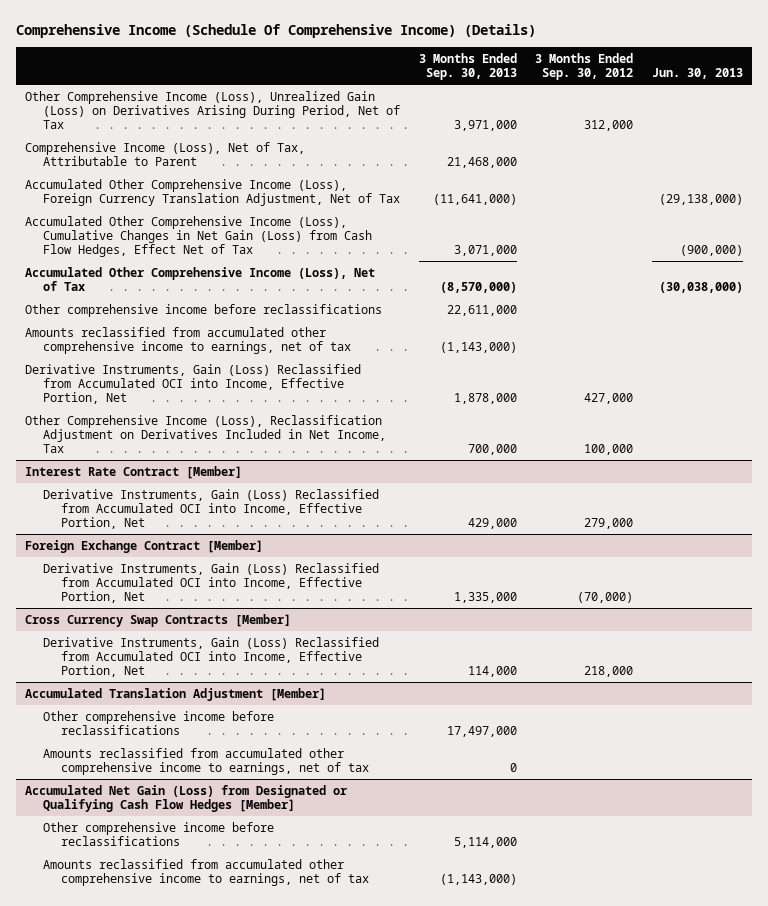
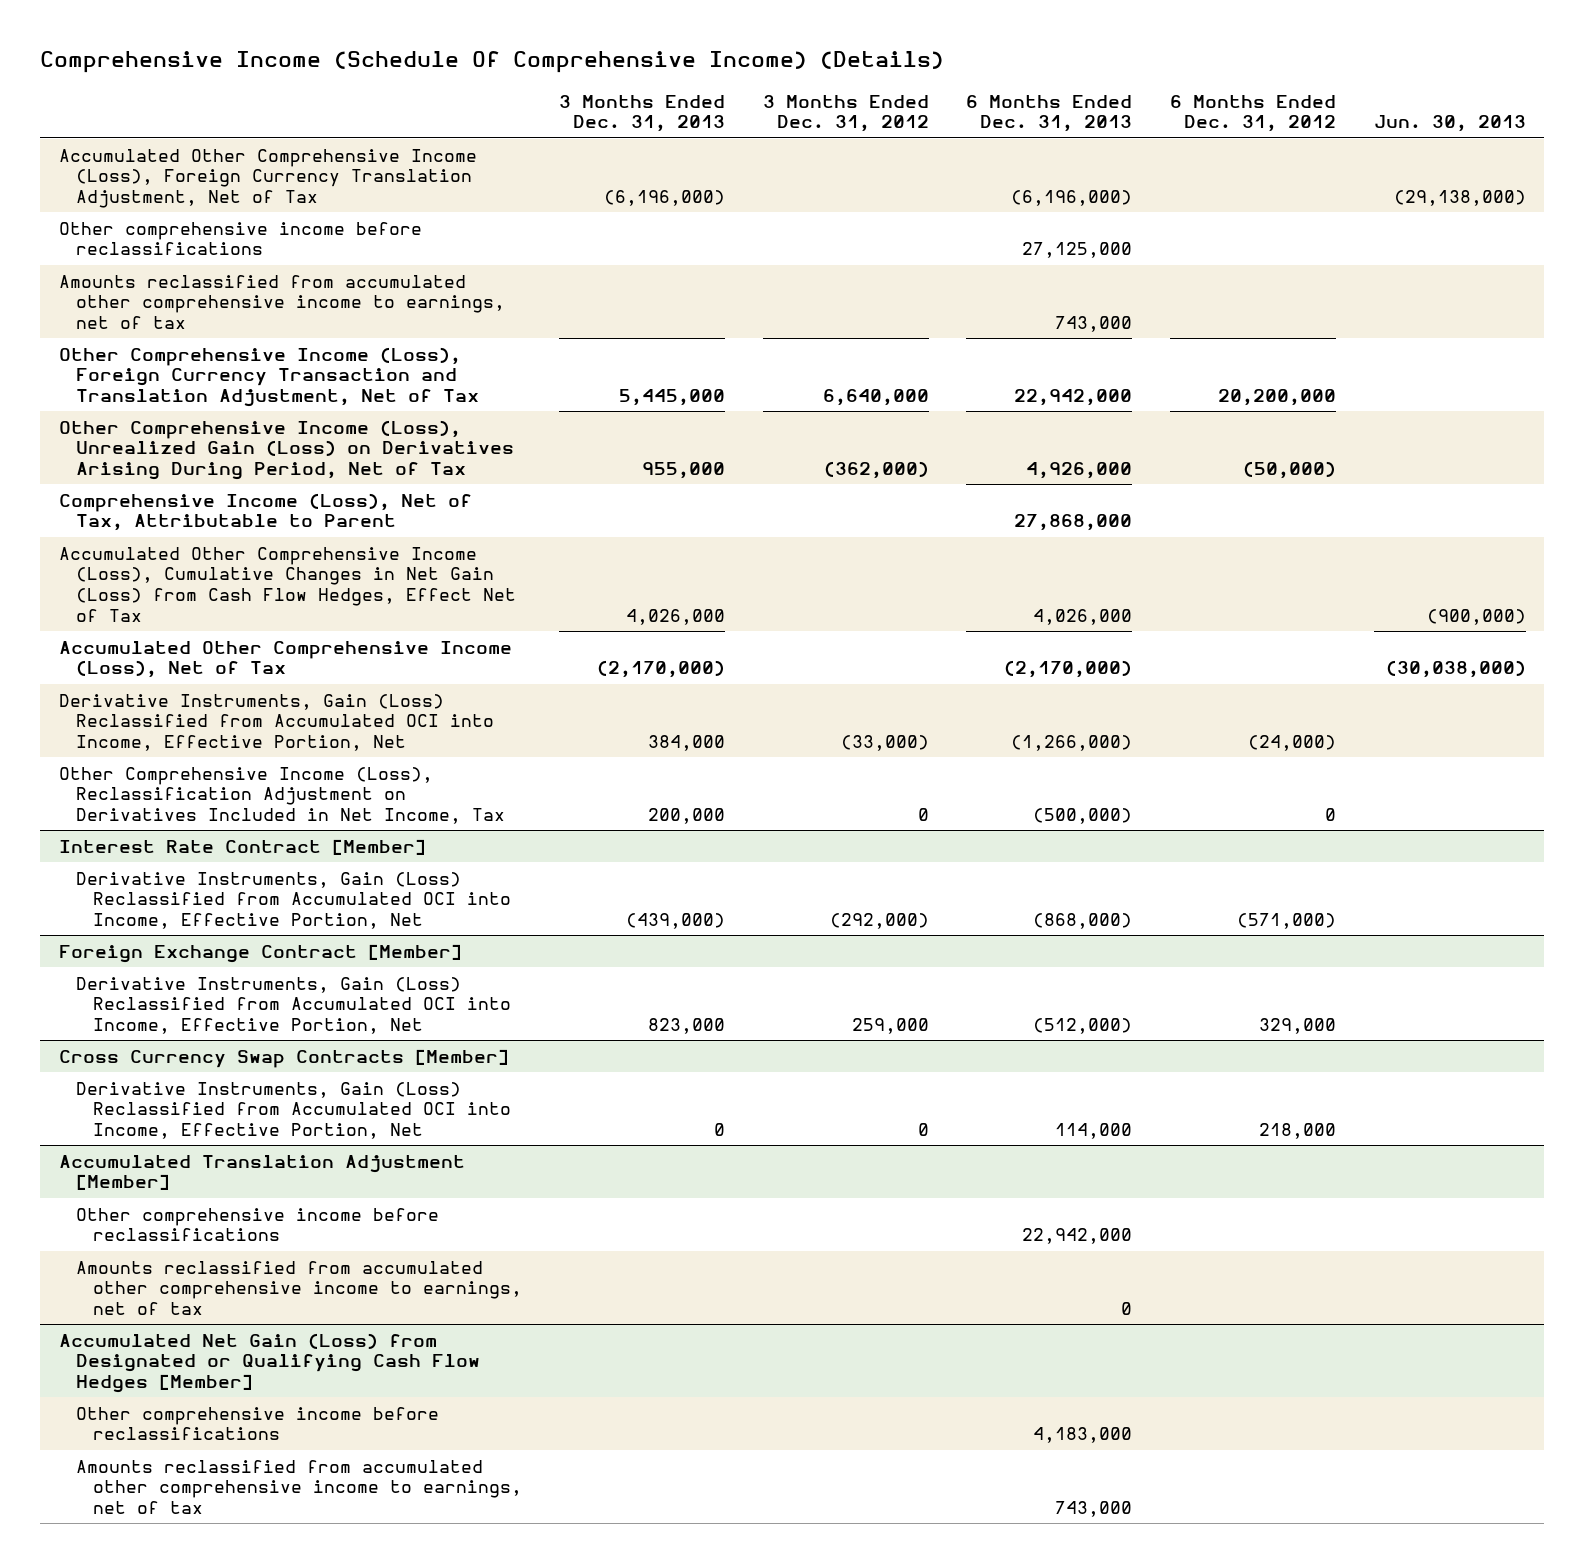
- | 3 Months Ended Sep. 30, 2013 | 3 Months Ended Sep. 30, 2012 | Jun. 30, 2013
+ | 3 Months Ended Dec. 31, 2013 | 3 Months Ended Dec. 31, 2012 | 6 Months Ended Dec. 31, 2013 | 6 Months Ended Dec. 31, 2012 | Jun. 30, 2013
moved up: Accumulated Other Comprehensive Income (Loss), Foreign Currency Translation Adjustment, Net of Tax | (6,196,000) | | (6,196,000) | | (29,138,000)
moved up: Other comprehensive income before reclassifications | | | 27,125,000 | |
moved up: Amounts reclassified from accumulated other comprehensive income to earnings, net of tax | | | 743,000 | |
+ Other Comprehensive Income (Loss), Foreign Currency Transaction and Translation Adjustment, Net of Tax | 5,445,000 | 6,640,000 | 22,942,000 | 20,200,000 |

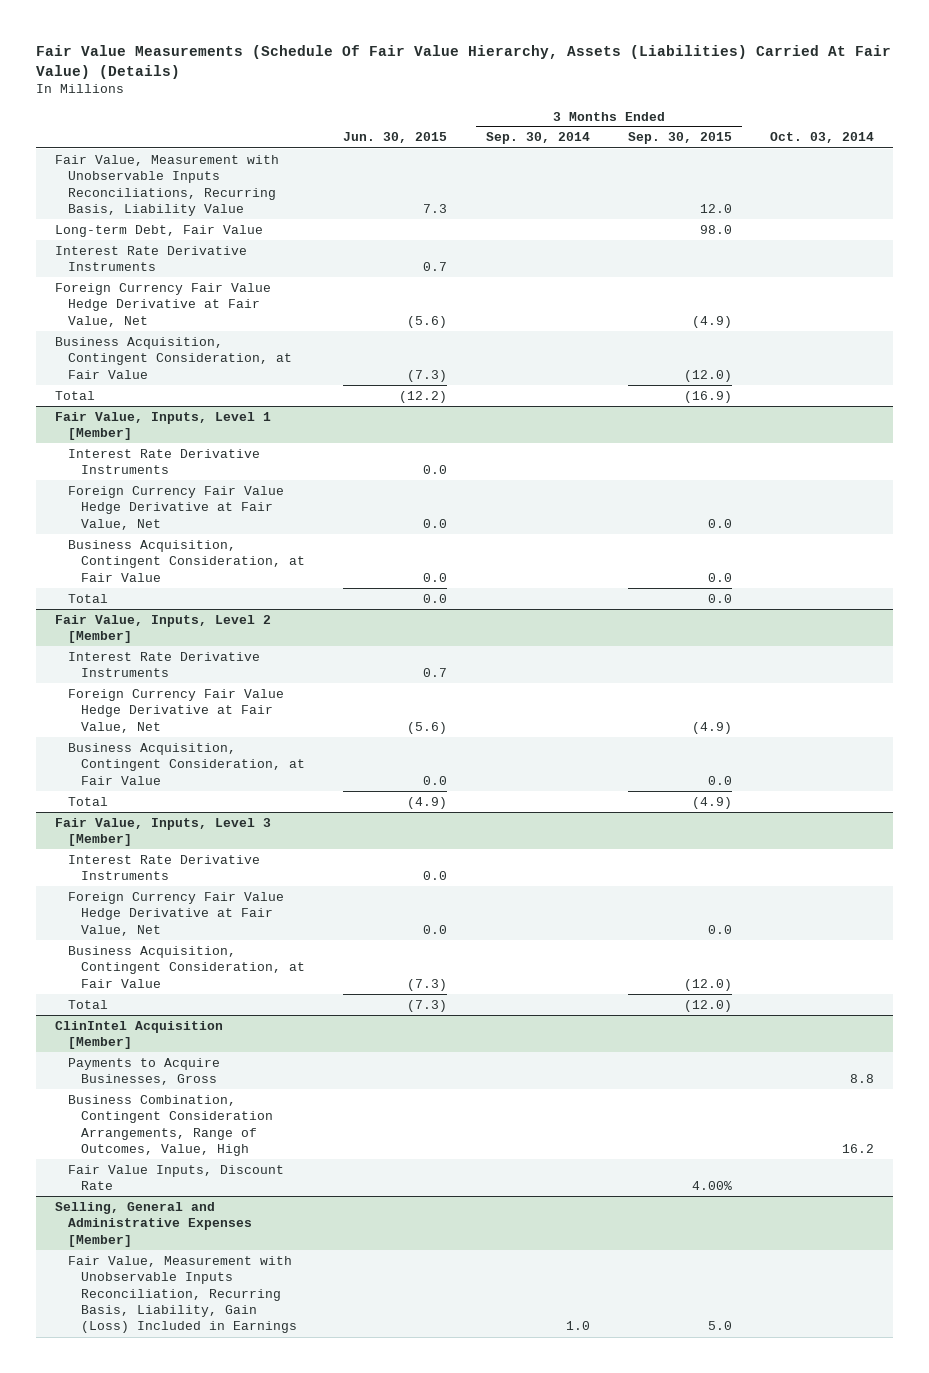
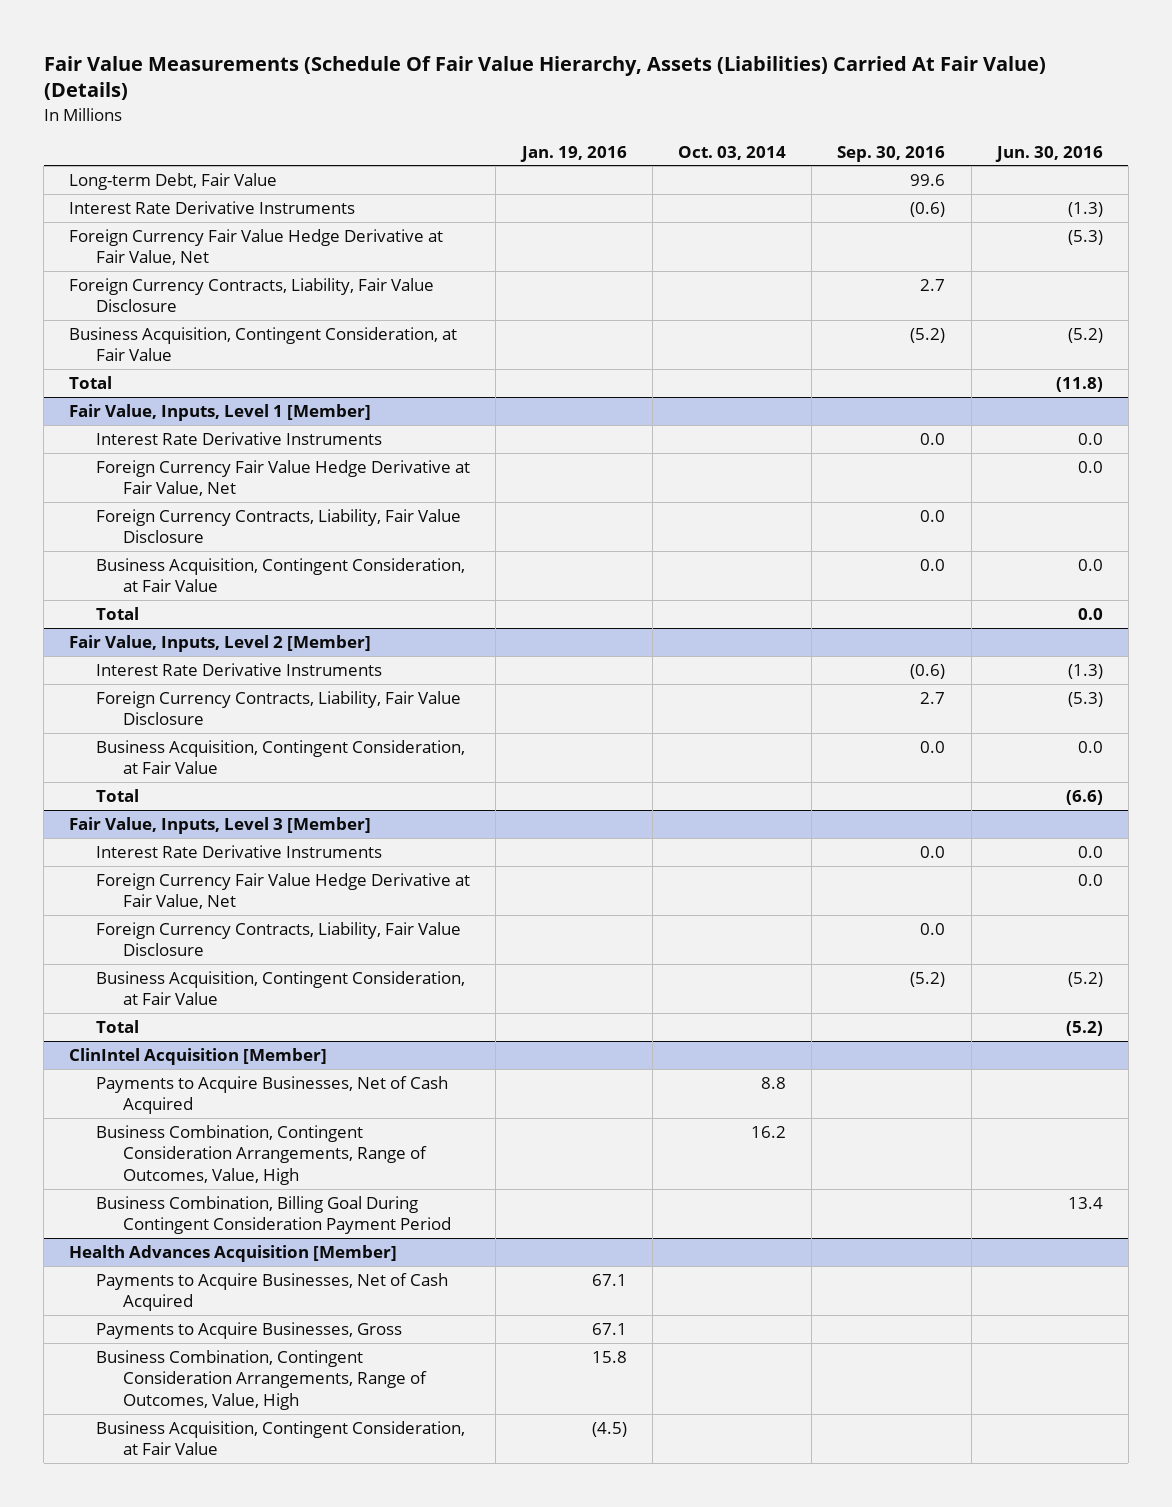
- | Jun. 30, 2015 | 3 Months Ended Sep. 30, 2014 | 3 Months Ended Sep. 30, 2015 | Oct. 03, 2014
+ | Jan. 19, 2016 | Oct. 03, 2014 | Sep. 30, 2016 | Jun. 30, 2016
- Fair Value, Measurement with Unobservable Inputs Reconciliations, Recurring Basis, Liability Value | 7.3 | | 12.0 |
+ Foreign Currency Contracts, Liability, Fair Value Disclosure | | | 2.7 |
@ Fair Value, Inputs, Level 1 [Member]
+ Foreign Currency Contracts, Liability, Fair Value Disclosure | | | 0.0 |
@ Fair Value, Inputs, Level 2 [Member]
- Foreign Currency Fair Value Hedge Derivative at Fair Value, Net | (5.6) | | (4.9) |
+ Foreign Currency Contracts, Liability, Fair Value Disclosure | | | 2.7 | (5.3)
@ Fair Value, Inputs, Level 3 [Member]
+ Foreign Currency Contracts, Liability, Fair Value Disclosure | | | 0.0 |
@ ClinIntel Acquisition [Member]
- Payments to Acquire Businesses, Gross | | | | 8.8
+ Payments to Acquire Businesses, Net of Cash Acquired | | 8.8 | |
- Fair Value Inputs, Discount Rate | | | 4.00% |
- Selling, General and Administrative Expenses [Member]
- Fair Value, Measurement with Unobservable Inputs Reconciliation, Recurring Basis, Liability, Gain (Loss) Included in Earnings | | 1.0 | 5.0 |
@ ClinIntel Acquisition [Member]
+ Business Combination, Billing Goal During Contingent Consideration Payment Period | | | | 13.4
+ Health Advances Acquisition [Member]
+ Payments to Acquire Businesses, Net of Cash Acquired | 67.1 | | |
+ Payments to Acquire Businesses, Gross | 67.1 | | |
+ Business Combination, Contingent Consideration Arrangements, Range of Outcomes, Value, High | 15.8 | | |
+ Business Acquisition, Contingent Consideration, at Fair Value | (4.5) | | |

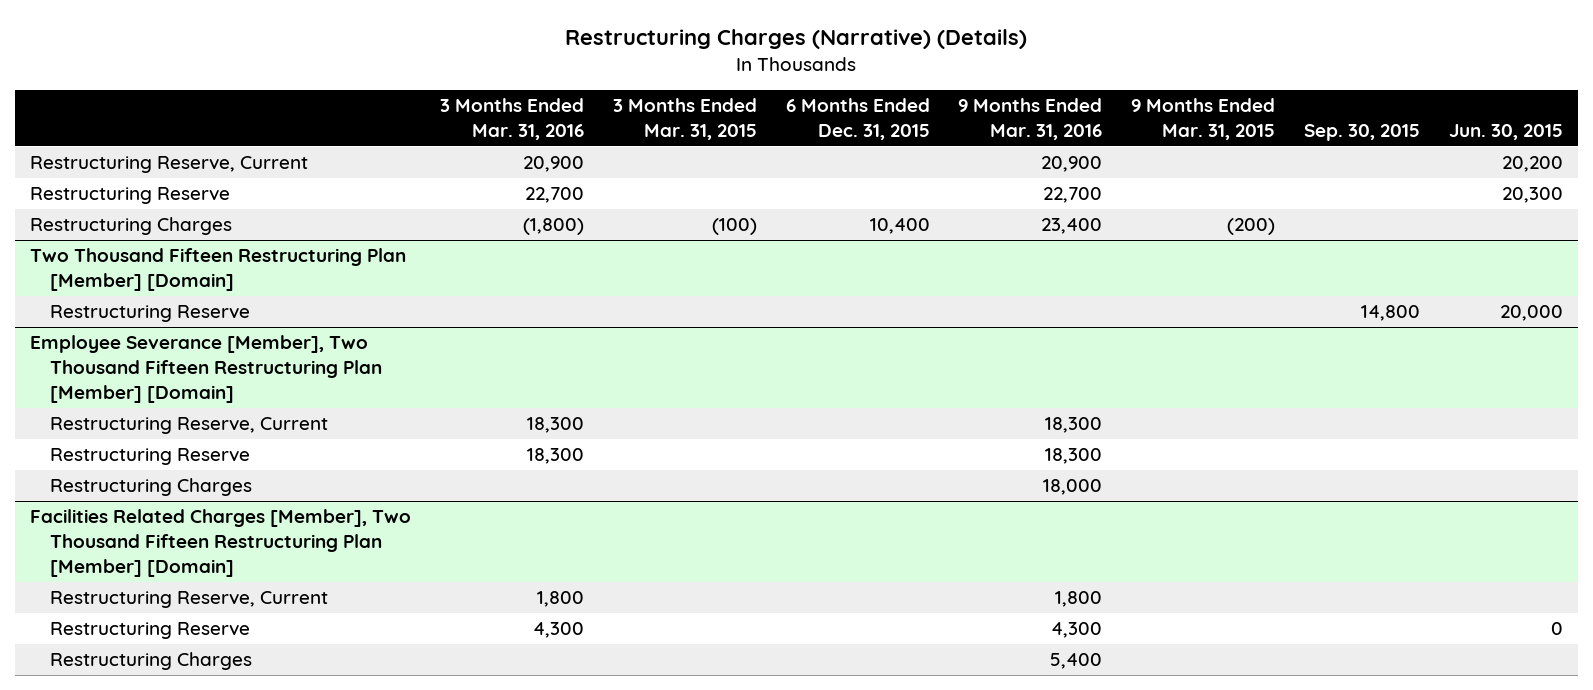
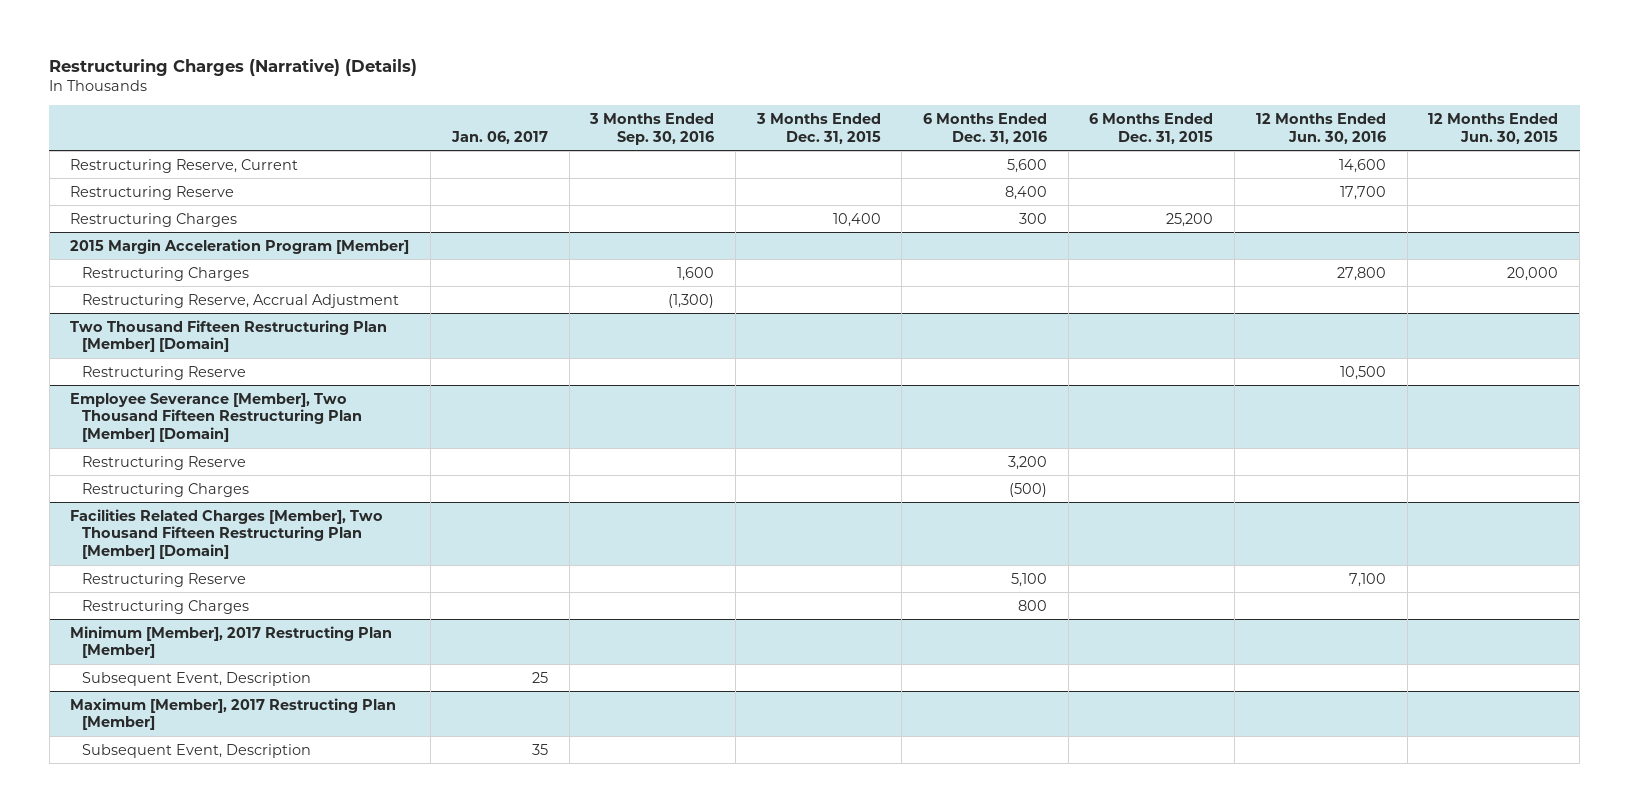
- | 3 Months Ended Mar. 31, 2016 | 3 Months Ended Mar. 31, 2015 | 6 Months Ended Dec. 31, 2015 | 9 Months Ended Mar. 31, 2016 | 9 Months Ended Mar. 31, 2015 | Sep. 30, 2015 | Jun. 30, 2015
+ | Jan. 06, 2017 | 3 Months Ended Sep. 30, 2016 | 3 Months Ended Dec. 31, 2015 | 6 Months Ended Dec. 31, 2016 | 6 Months Ended Dec. 31, 2015 | 12 Months Ended Jun. 30, 2016 | 12 Months Ended Jun. 30, 2015
- Restructuring Charges | (1,800) | (100) | 10,400 | 23,400 | (200) | |
+ Restructuring Charges | | | 10,400 | 300 | 25,200 | |
+ 2015 Margin Acceleration Program [Member]
+ Restructuring Charges | | 1,600 | | | | 27,800 | 20,000
+ Restructuring Reserve, Accrual Adjustment | | (1,300) | | | | |
@ Employee Severance [Member], Two Thousand Fifteen Restructuring Plan [Member] [Domain]
- Restructuring Reserve, Current | 18,300 | | | 18,300 | | |
@ Facilities Related Charges [Member], Two Thousand Fifteen Restructuring Plan [Member] [Domain]
- Restructuring Reserve, Current | 1,800 | | | 1,800 | | |
+ Minimum [Member], 2017 Restructing Plan [Member]
+ Subsequent Event, Description | 25 | | | | | |
+ Maximum [Member], 2017 Restructing Plan [Member]
+ Subsequent Event, Description | 35 | | | | | |

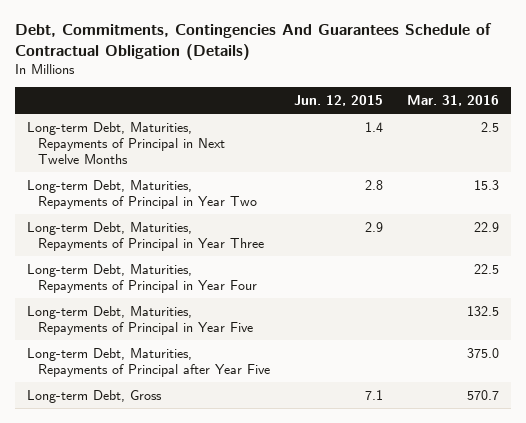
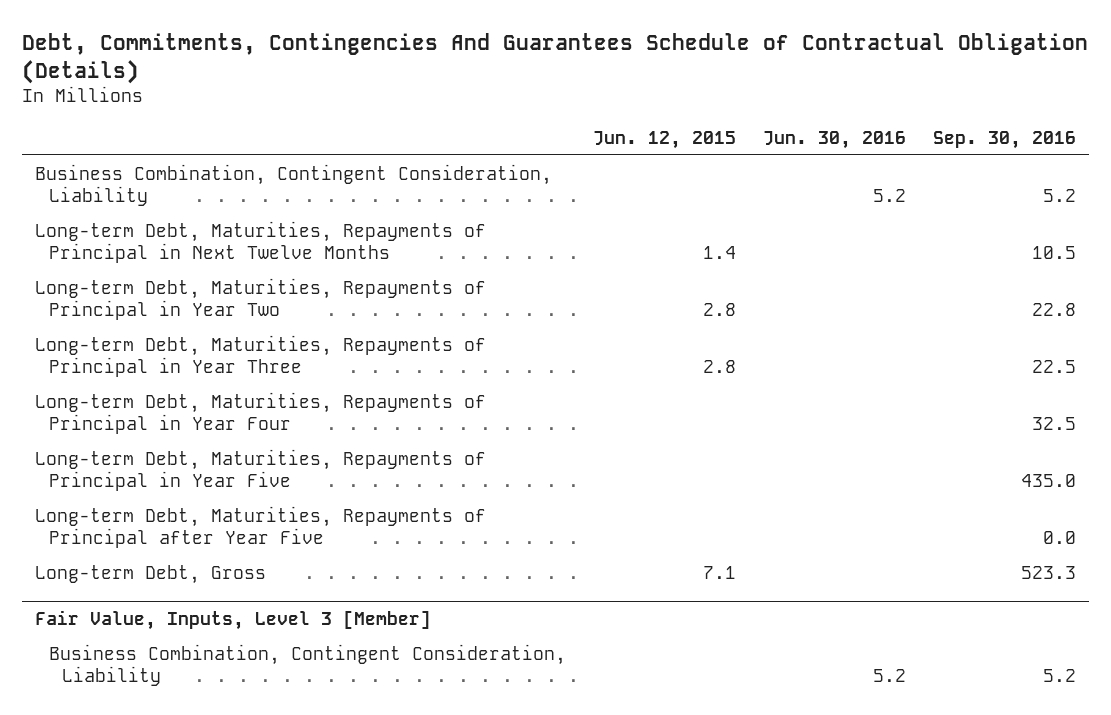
- | Jun. 12, 2015 | Mar. 31, 2016
+ | Jun. 12, 2015 | Jun. 30, 2016 | Sep. 30, 2016
+ Business Combination, Contingent Consideration, Liability | | 5.2 | 5.2
- Long-term Debt, Maturities, Repayments of Principal in Year Three | 2.9 | 22.9
+ Long-term Debt, Maturities, Repayments of Principal in Year Three | 2.8 | | 22.5
+ Fair Value, Inputs, Level 3 [Member]
+ Business Combination, Contingent Consideration, Liability | | 5.2 | 5.2

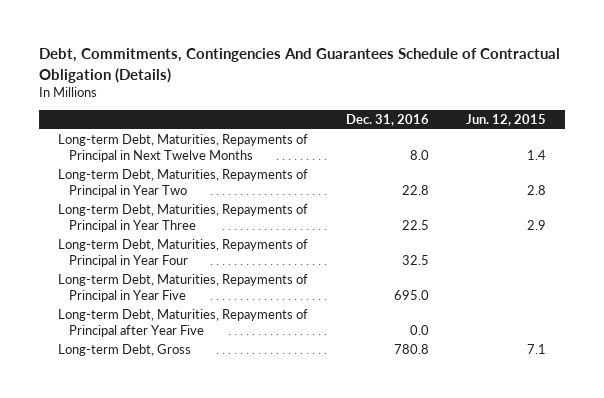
- | Jun. 12, 2015 | Jun. 30, 2016 | Sep. 30, 2016
+ | Dec. 31, 2016 | Jun. 12, 2015
- Business Combination, Contingent Consideration, Liability | | 5.2 | 5.2
- Long-term Debt, Maturities, Repayments of Principal in Year Three | 2.8 | | 22.5
+ Long-term Debt, Maturities, Repayments of Principal in Year Three | 22.5 | 2.9
- Fair Value, Inputs, Level 3 [Member]
- Business Combination, Contingent Consideration, Liability | | 5.2 | 5.2

